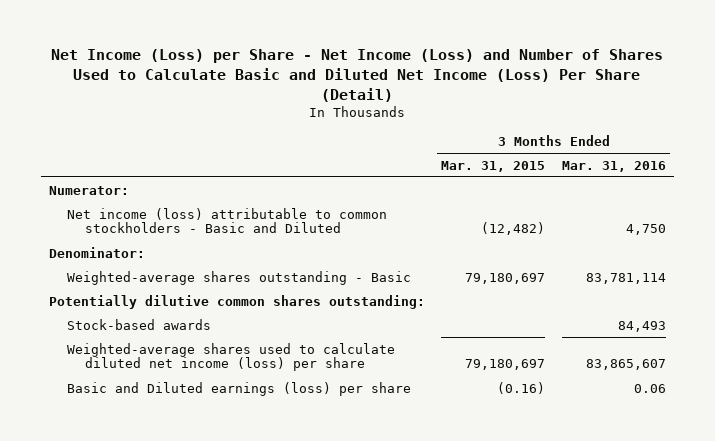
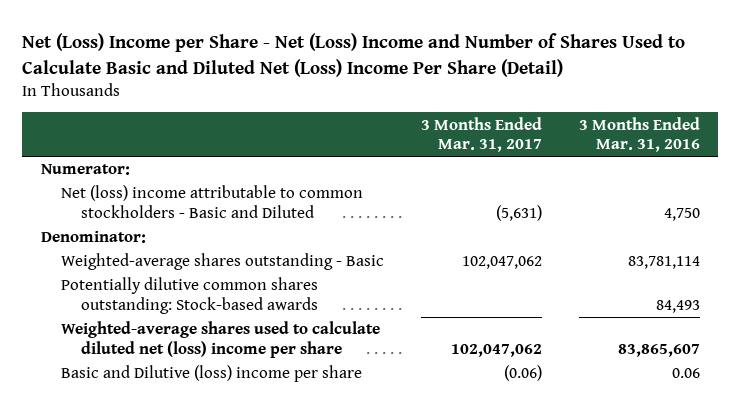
- Net Income (Loss) per Share - Net Income (Loss) and Number of Shares Used to Calculate Basic and Diluted Net Income (Loss) Per Share (Detail)
+ Net (Loss) Income per Share - Net (Loss) Income and Number of Shares Used to Calculate Basic and Diluted Net (Loss) Income Per Share (Detail)
- | 3 Months Ended Mar. 31, 2015 | 3 Months Ended Mar. 31, 2016
+ | 3 Months Ended Mar. 31, 2017 | 3 Months Ended Mar. 31, 2016
- Net income (loss) attributable to common stockholders - Basic and Diluted | (12,482) | 4,750
+ Net (loss) income attributable to common stockholders - Basic and Diluted | (5,631) | 4,750
- Potentially dilutive common shares outstanding:
- Stock-based awards | | 84,493
- Weighted-average shares used to calculate diluted net income (loss) per share | 79,180,697 | 83,865,607
- Basic and Diluted earnings (loss) per share | (0.16) | 0.06
+ Potentially dilutive common shares outstanding: Stock-based awards | | 84,493
+ Weighted-average shares used to calculate diluted net (loss) income per share | 102,047,062 | 83,865,607
+ Basic and Dilutive (loss) income per share | (0.06) | 0.06

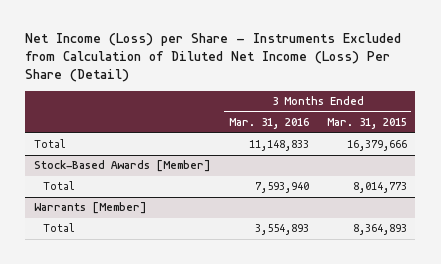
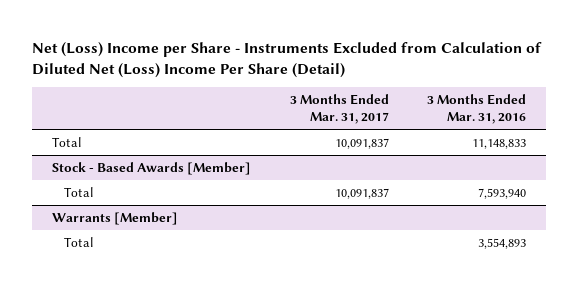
- Net Income (Loss) per Share - Instruments Excluded from Calculation of Diluted Net Income (Loss) Per Share (Detail)
+ Net (Loss) Income per Share - Instruments Excluded from Calculation of Diluted Net (Loss) Income Per Share (Detail)
- | 3 Months Ended Mar. 31, 2016 | 3 Months Ended Mar. 31, 2015
+ | 3 Months Ended Mar. 31, 2017 | 3 Months Ended Mar. 31, 2016
- Stock-Based Awards [Member]
+ Stock - Based Awards [Member]

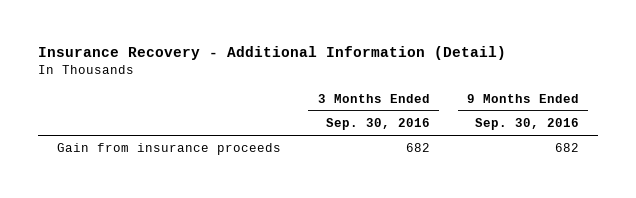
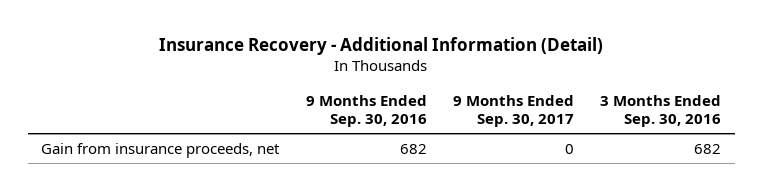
- | 3 Months Ended Sep. 30, 2016 | 9 Months Ended Sep. 30, 2016
+ | 9 Months Ended Sep. 30, 2016 | 9 Months Ended Sep. 30, 2017 | 3 Months Ended Sep. 30, 2016
- Gain from insurance proceeds | 682 | 682
+ Gain from insurance proceeds, net | 682 | 0 | 682

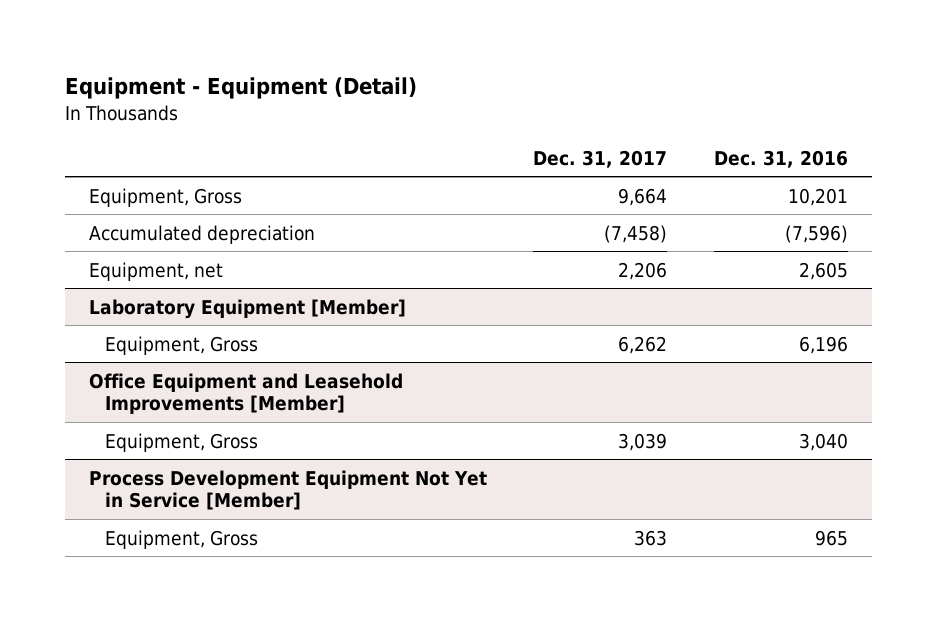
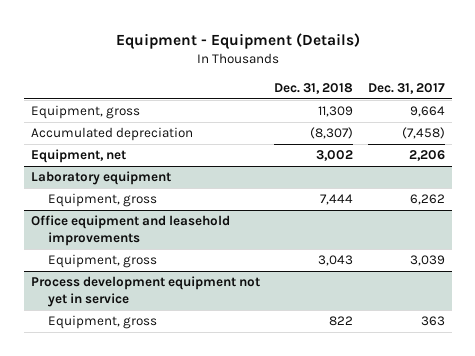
- Equipment - Equipment (Detail)
+ Equipment - Equipment (Details)
- | Dec. 31, 2017 | Dec. 31, 2016
+ | Dec. 31, 2018 | Dec. 31, 2017
- Equipment, Gross | 9,664 | 10,201
+ Equipment, gross | 11,309 | 9,664
- Laboratory Equipment [Member]
- Equipment, Gross | 6,262 | 6,196
- Office Equipment and Leasehold Improvements [Member]
- Equipment, Gross | 3,039 | 3,040
- Process Development Equipment Not Yet in Service [Member]
- Equipment, Gross | 363 | 965
+ Laboratory equipment
+ Equipment, gross | 7,444 | 6,262
+ Office equipment and leasehold improvements
+ Equipment, gross | 3,043 | 3,039
+ Process development equipment not yet in service
+ Equipment, gross | 822 | 363

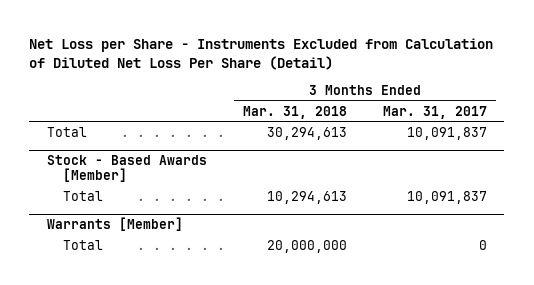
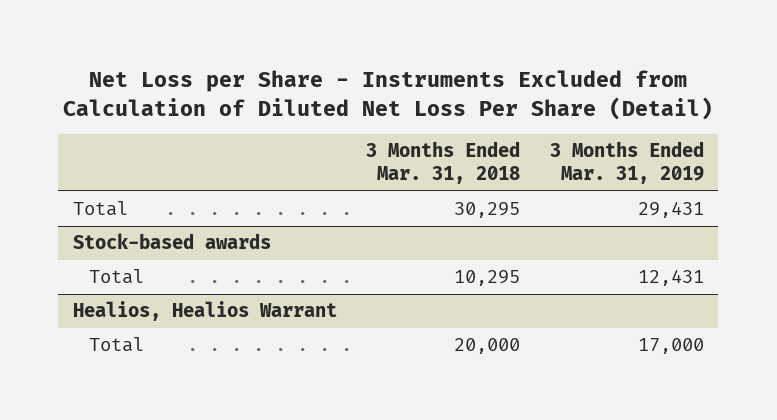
- | 3 Months Ended Mar. 31, 2018 | 3 Months Ended Mar. 31, 2017
+ | 3 Months Ended Mar. 31, 2018 | 3 Months Ended Mar. 31, 2019
- Total | 30,294,613 | 10,091,837
- Stock - Based Awards [Member]
- Total | 10,294,613 | 10,091,837
- Warrants [Member]
- Total | 20,000,000 | 0
+ Total | 30,295 | 29,431
+ Stock-based awards
+ Total | 10,295 | 12,431
+ Healios, Healios Warrant
+ Total | 20,000 | 17,000

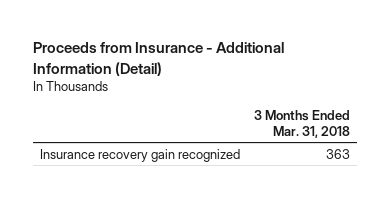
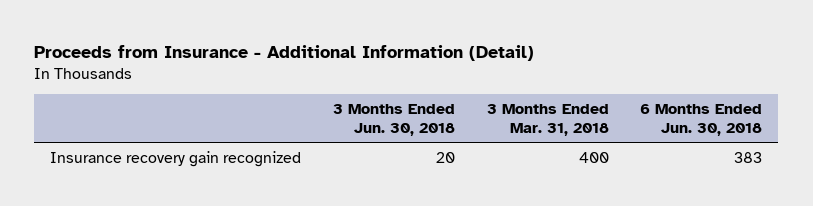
- | 3 Months Ended Mar. 31, 2018
+ | 3 Months Ended Jun. 30, 2018 | 3 Months Ended Mar. 31, 2018 | 6 Months Ended Jun. 30, 2018
- Insurance recovery gain recognized | 363
+ Insurance recovery gain recognized | 20 | 400 | 383

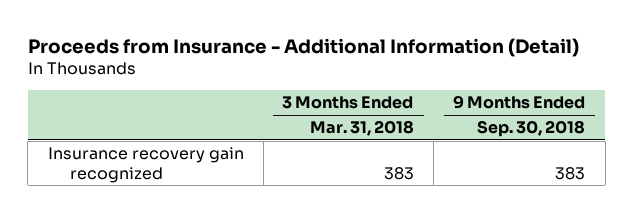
- | 3 Months Ended Jun. 30, 2018 | 3 Months Ended Mar. 31, 2018 | 6 Months Ended Jun. 30, 2018
+ | 3 Months Ended Mar. 31, 2018 | 9 Months Ended Sep. 30, 2018
- Insurance recovery gain recognized | 20 | 400 | 383
+ Insurance recovery gain recognized | 383 | 383

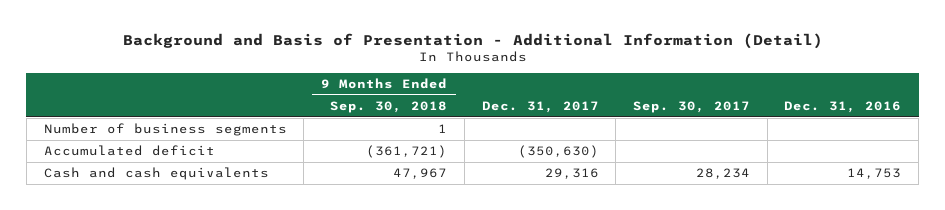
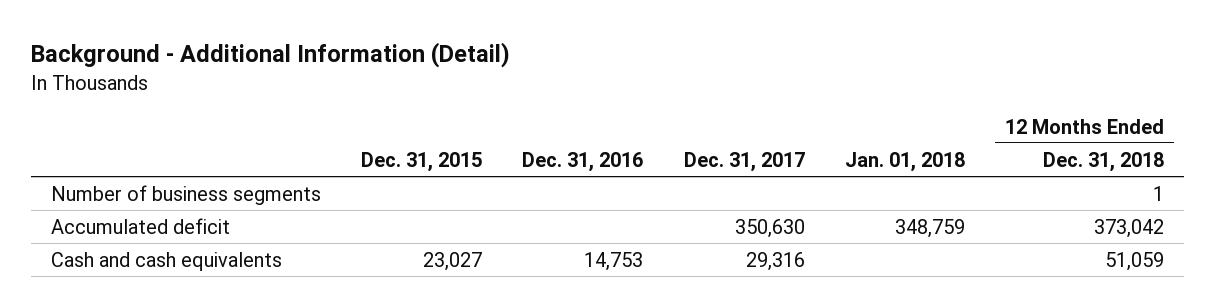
- Background and Basis of Presentation - Additional Information (Detail)
+ Background - Additional Information (Detail)
- | 9 Months Ended Sep. 30, 2018 | Dec. 31, 2017 | Sep. 30, 2017 | Dec. 31, 2016
+ | Dec. 31, 2015 | Dec. 31, 2016 | Dec. 31, 2017 | Jan. 01, 2018 | 12 Months Ended Dec. 31, 2018
- Accumulated deficit | (361,721) | (350,630) | |
+ Accumulated deficit | | | 350,630 | 348,759 | 373,042

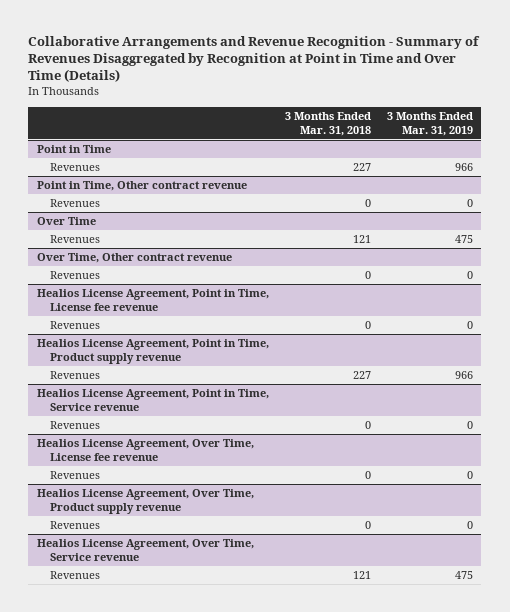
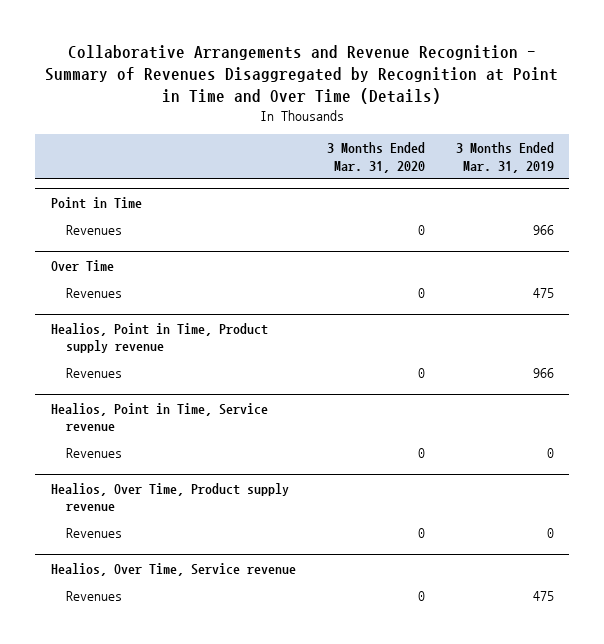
- | 3 Months Ended Mar. 31, 2018 | 3 Months Ended Mar. 31, 2019
+ | 3 Months Ended Mar. 31, 2020 | 3 Months Ended Mar. 31, 2019
- Point in Time, Other contract revenue
- Revenues | 0 | 0
- Over Time, Other contract revenue
- Revenues | 0 | 0
- Healios License Agreement, Point in Time, License fee revenue
- Revenues | 0 | 0
- Healios License Agreement, Point in Time, Product supply revenue
+ Healios, Point in Time, Product supply revenue
- Healios License Agreement, Point in Time, Service revenue
- Revenues | 0 | 0
- Healios License Agreement, Over Time, License fee revenue
+ Healios, Point in Time, Service revenue
- Healios License Agreement, Over Time, Product supply revenue
+ Healios, Over Time, Product supply revenue
- Healios License Agreement, Over Time, Service revenue
+ Healios, Over Time, Service revenue

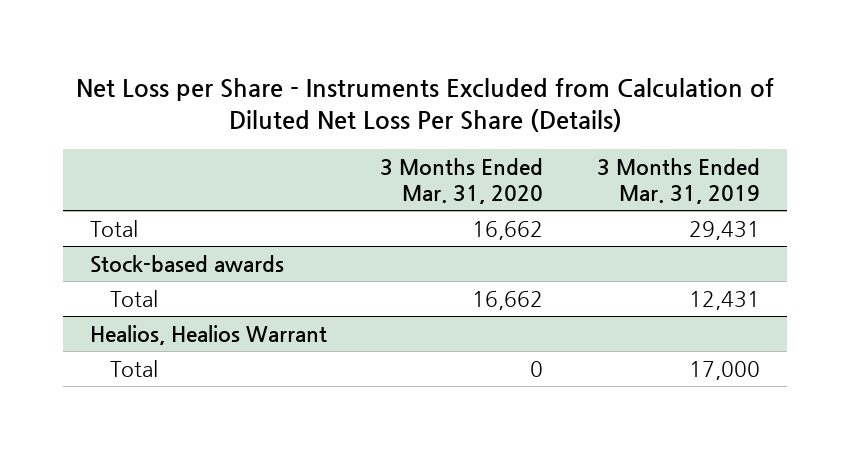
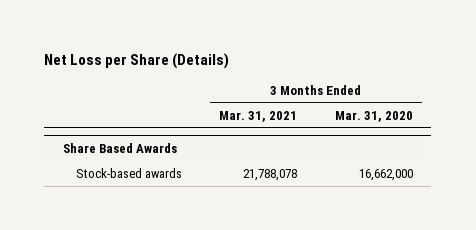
- Net Loss per Share - Instruments Excluded from Calculation of Diluted Net Loss Per Share (Details)
+ Net Loss per Share (Details)
- | 3 Months Ended Mar. 31, 2020 | 3 Months Ended Mar. 31, 2019
+ | 3 Months Ended Mar. 31, 2021 | 3 Months Ended Mar. 31, 2020
- Total | 16,662 | 29,431
- Stock-based awards
- Total | 16,662 | 12,431
- Healios, Healios Warrant
- Total | 0 | 17,000
+ Share Based Awards
+ Stock-based awards | 21,788,078 | 16,662,000

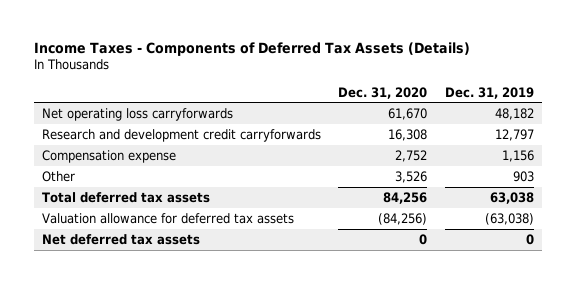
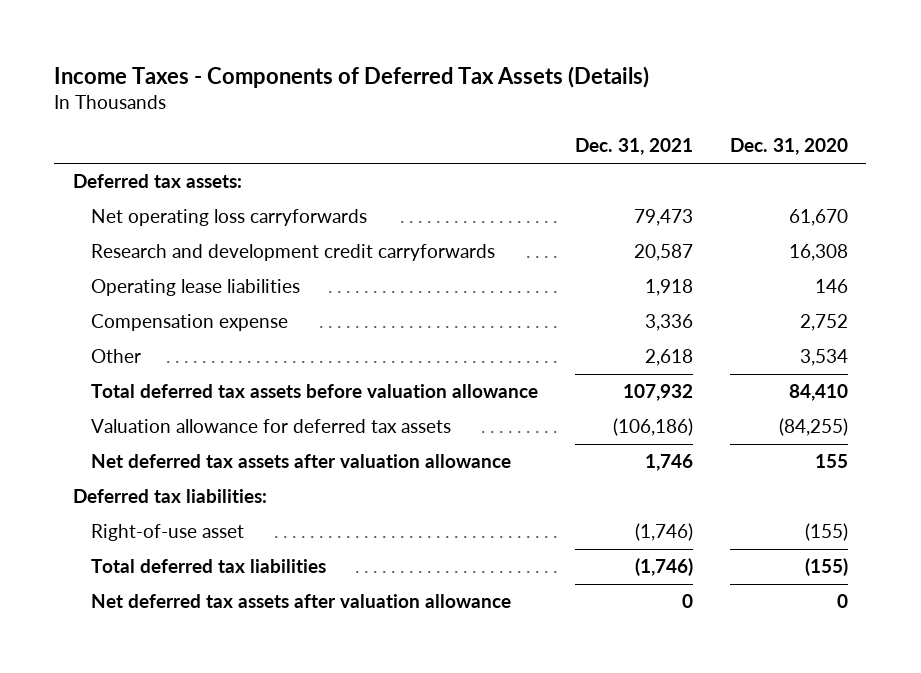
- | Dec. 31, 2020 | Dec. 31, 2019
+ | Dec. 31, 2021 | Dec. 31, 2020
+ Deferred tax assets:
+ Operating lease liabilities | 1,918 | 146
- Other | 3,526 | 903
- Total deferred tax assets | 84,256 | 63,038
- Valuation allowance for deferred tax assets | (84,256) | (63,038)
- Net deferred tax assets | 0 | 0
+ Other | 2,618 | 3,534
+ Total deferred tax assets before valuation allowance | 107,932 | 84,410
+ Valuation allowance for deferred tax assets | (106,186) | (84,255)
+ Net deferred tax assets after valuation allowance | 1,746 | 155
+ Deferred tax liabilities:
+ Right-of-use asset | (1,746) | (155)
+ Total deferred tax liabilities | (1,746) | (155)
+ Net deferred tax assets after valuation allowance | 0 | 0

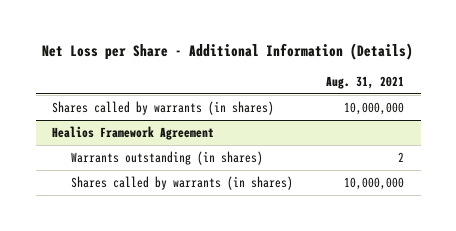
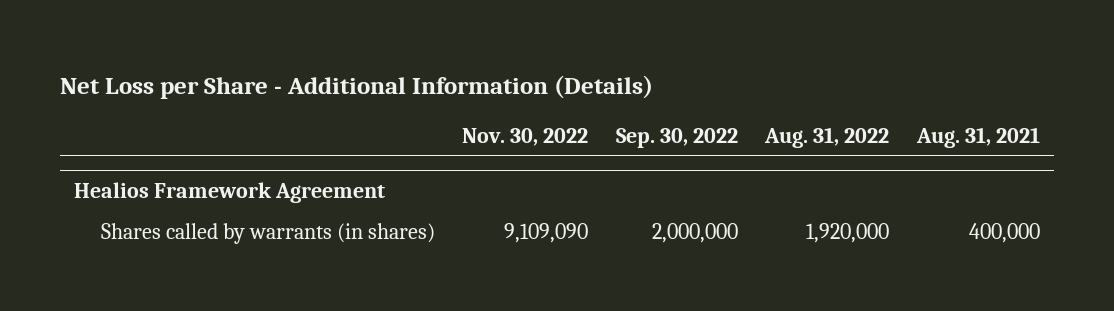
- | Aug. 31, 2021
+ | Nov. 30, 2022 | Sep. 30, 2022 | Aug. 31, 2022 | Aug. 31, 2021
- Shares called by warrants (in shares) | 10,000,000
@ Healios Framework Agreement
- Warrants outstanding (in shares) | 2
- Shares called by warrants (in shares) | 10,000,000
+ Shares called by warrants (in shares) | 9,109,090 | 2,000,000 | 1,920,000 | 400,000

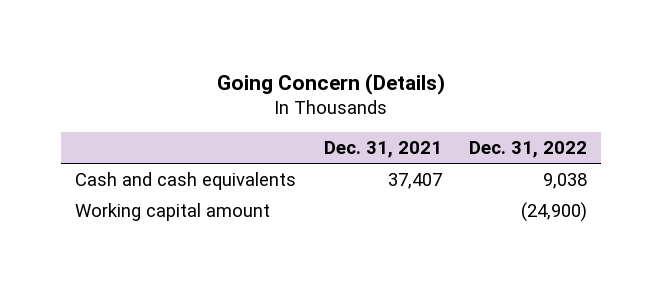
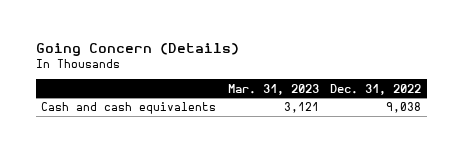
- | Dec. 31, 2021 | Dec. 31, 2022
+ | Mar. 31, 2023 | Dec. 31, 2022
- Working capital amount | | (24,900)

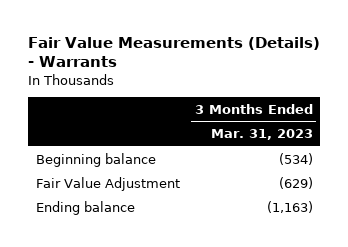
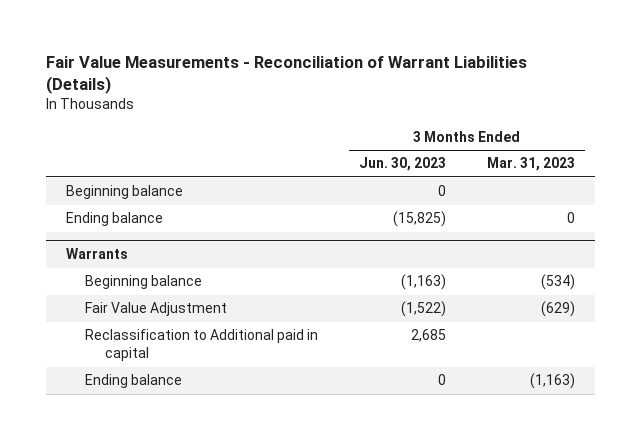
- Fair Value Measurements (Details) - Warrants
+ Fair Value Measurements - Reconciliation of Warrant Liabilities (Details)
- | 3 Months Ended Mar. 31, 2023
+ | 3 Months Ended Jun. 30, 2023 | 3 Months Ended Mar. 31, 2023
+ Beginning balance | 0 |
+ Ending balance | (15,825) | 0
+ Warrants
+ Reclassification to Additional paid in capital | 2,685 |

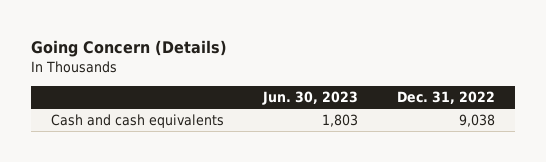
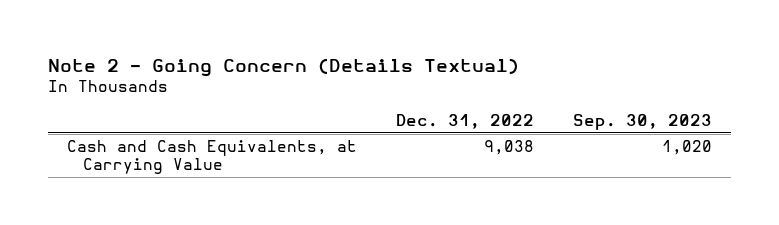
- Going Concern (Details)
+ Note 2 - Going Concern (Details Textual)
- | Jun. 30, 2023 | Dec. 31, 2022
+ | Dec. 31, 2022 | Sep. 30, 2023
- Cash and cash equivalents | 1,803 | 9,038
+ Cash and Cash Equivalents, at Carrying Value | 9,038 | 1,020

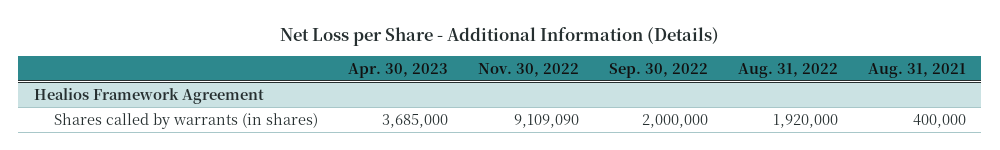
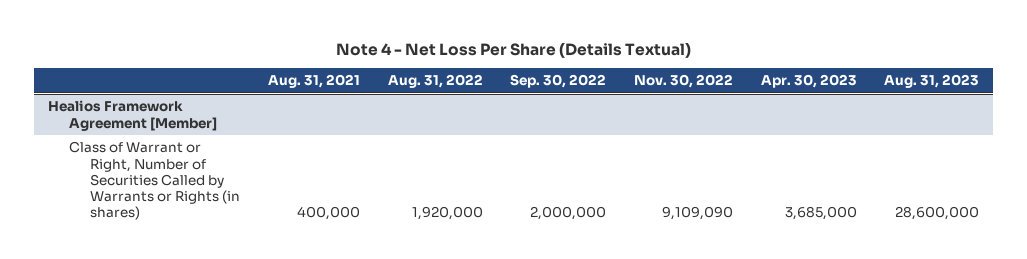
- Net Loss per Share - Additional Information (Details)
+ Note 4 - Net Loss Per Share (Details Textual)
- | Apr. 30, 2023 | Nov. 30, 2022 | Sep. 30, 2022 | Aug. 31, 2022 | Aug. 31, 2021
+ | Aug. 31, 2021 | Aug. 31, 2022 | Sep. 30, 2022 | Nov. 30, 2022 | Apr. 30, 2023 | Aug. 31, 2023
- Healios Framework Agreement
- Shares called by warrants (in shares) | 3,685,000 | 9,109,090 | 2,000,000 | 1,920,000 | 400,000
+ Healios Framework Agreement [Member]
+ Class of Warrant or Right, Number of Securities Called by Warrants or Rights (in shares) | 400,000 | 1,920,000 | 2,000,000 | 9,109,090 | 3,685,000 | 28,600,000

